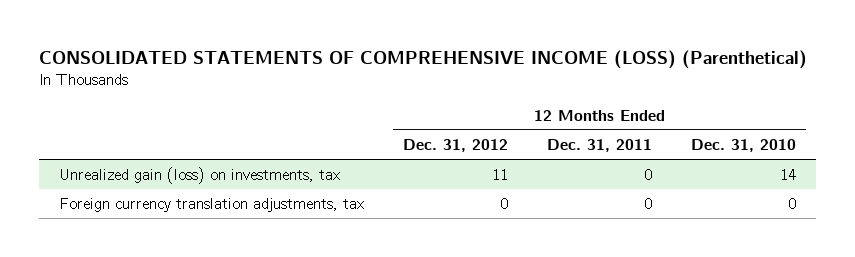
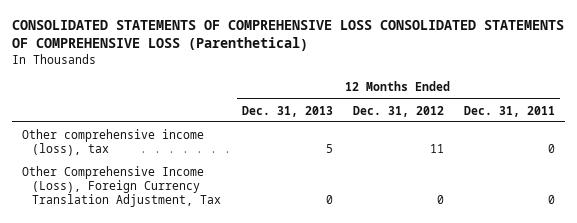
- CONSOLIDATED STATEMENTS OF COMPREHENSIVE INCOME (LOSS) (Parenthetical)
+ CONSOLIDATED STATEMENTS OF COMPREHENSIVE LOSS CONSOLIDATED STATEMENTS OF COMPREHENSIVE LOSS (Parenthetical)
- | 12 Months Ended Dec. 31, 2012 | 12 Months Ended Dec. 31, 2011 | 12 Months Ended Dec. 31, 2010
+ | 12 Months Ended Dec. 31, 2013 | 12 Months Ended Dec. 31, 2012 | 12 Months Ended Dec. 31, 2011
- Unrealized gain (loss) on investments, tax | 11 | 0 | 14
- Foreign currency translation adjustments, tax | 0 | 0 | 0
+ Other comprehensive income (loss), tax | 5 | 11 | 0
+ Other Comprehensive Income (Loss), Foreign Currency Translation Adjustment, Tax | 0 | 0 | 0

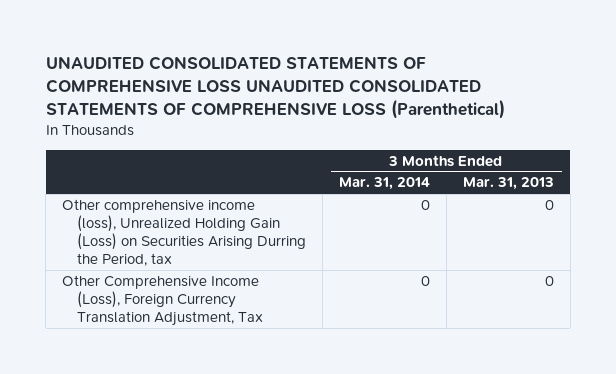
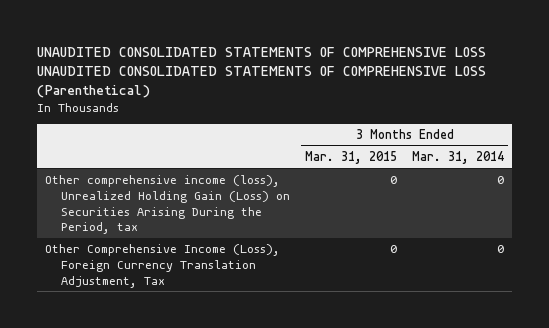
- | 3 Months Ended Mar. 31, 2014 | 3 Months Ended Mar. 31, 2013
+ | 3 Months Ended Mar. 31, 2015 | 3 Months Ended Mar. 31, 2014
- Other comprehensive income (loss), Unrealized Holding Gain (Loss) on Securities Arising Durring the Period, tax | 0 | 0
+ Other comprehensive income (loss), Unrealized Holding Gain (Loss) on Securities Arising During the Period, tax | 0 | 0

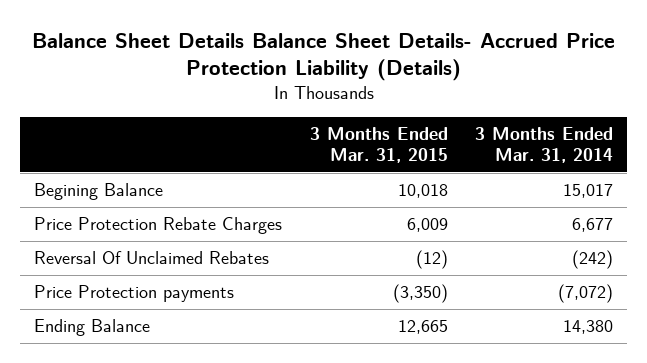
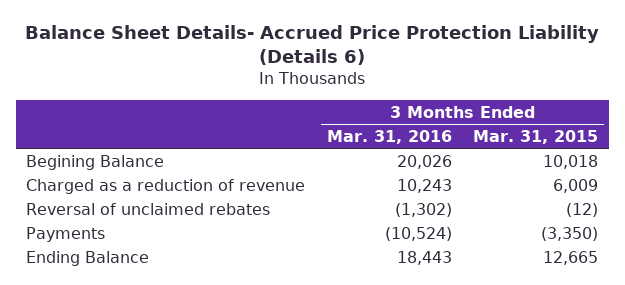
- Balance Sheet Details Balance Sheet Details- Accrued Price Protection Liability (Details)
+ Balance Sheet Details- Accrued Price Protection Liability (Details 6)
- | 3 Months Ended Mar. 31, 2015 | 3 Months Ended Mar. 31, 2014
+ | 3 Months Ended Mar. 31, 2016 | 3 Months Ended Mar. 31, 2015
- Price Protection Rebate Charges | 6,009 | 6,677
- Reversal Of Unclaimed Rebates | (12) | (242)
- Price Protection payments | (3,350) | (7,072)
+ Charged as a reduction of revenue | 10,243 | 6,009
+ Reversal of unclaimed rebates | (1,302) | (12)
+ Payments | (10,524) | (3,350)

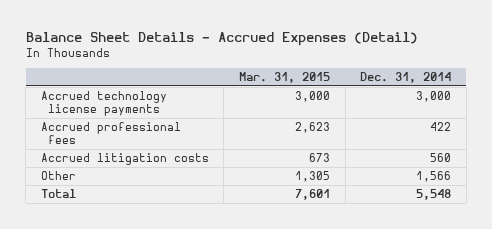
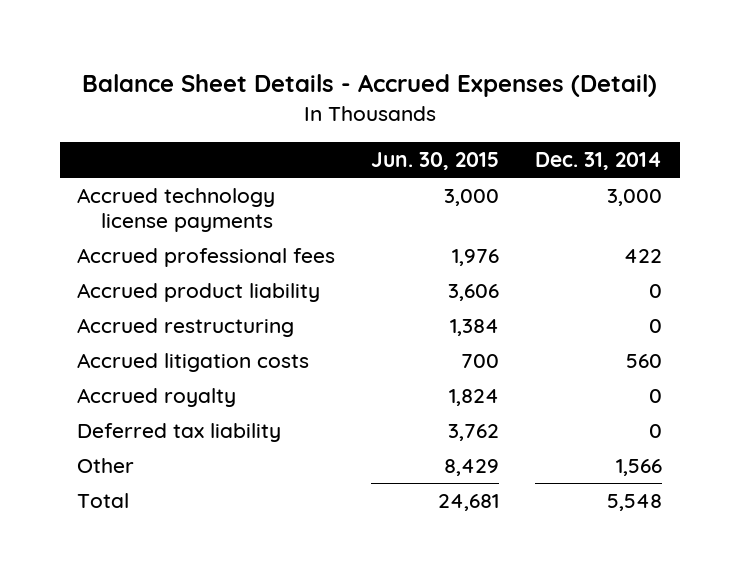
- | Mar. 31, 2015 | Dec. 31, 2014
+ | Jun. 30, 2015 | Dec. 31, 2014
+ Accrued product liability | 3,606 | 0
+ Accrued restructuring | 1,384 | 0
+ Accrued royalty | 1,824 | 0
+ Deferred tax liability | 3,762 | 0

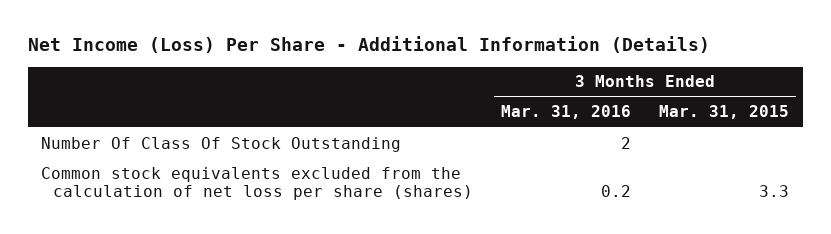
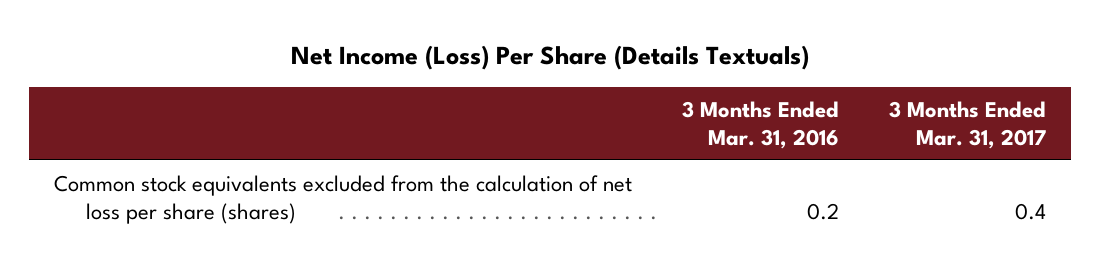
- Net Income (Loss) Per Share - Additional Information (Details)
+ Net Income (Loss) Per Share (Details Textuals)
- | 3 Months Ended Mar. 31, 2016 | 3 Months Ended Mar. 31, 2015
+ | 3 Months Ended Mar. 31, 2016 | 3 Months Ended Mar. 31, 2017
- Number Of Class Of Stock Outstanding | 2 |

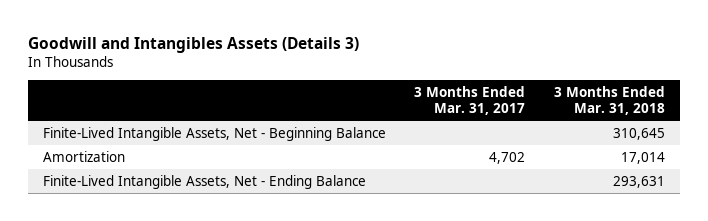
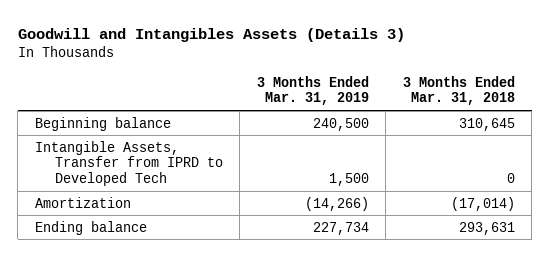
- | 3 Months Ended Mar. 31, 2017 | 3 Months Ended Mar. 31, 2018
+ | 3 Months Ended Mar. 31, 2019 | 3 Months Ended Mar. 31, 2018
- Finite-Lived Intangible Assets, Net - Beginning Balance | | 310,645
- Amortization | 4,702 | 17,014
- Finite-Lived Intangible Assets, Net - Ending Balance | | 293,631
+ Beginning balance | 240,500 | 310,645
+ Intangible Assets, Transfer from IPRD to Developed Tech | 1,500 | 0
+ Amortization | (14,266) | (17,014)
+ Ending balance | 227,734 | 293,631

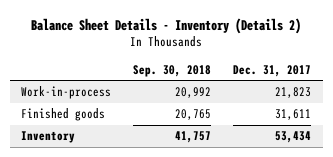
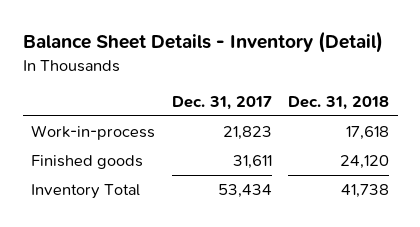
- Balance Sheet Details - Inventory (Details 2)
+ Balance Sheet Details - Inventory (Detail)
- | Sep. 30, 2018 | Dec. 31, 2017
+ | Dec. 31, 2017 | Dec. 31, 2018
- Inventory | 41,757 | 53,434
+ Inventory Total | 53,434 | 41,738

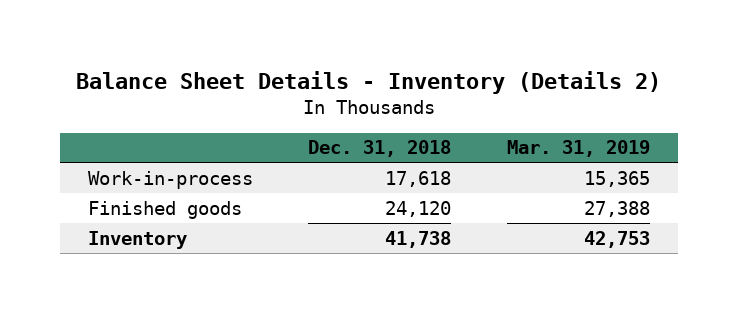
- Balance Sheet Details - Inventory (Detail)
+ Balance Sheet Details - Inventory (Details 2)
- | Dec. 31, 2017 | Dec. 31, 2018
+ | Dec. 31, 2018 | Mar. 31, 2019
- Inventory Total | 53,434 | 41,738
+ Inventory | 41,738 | 42,753

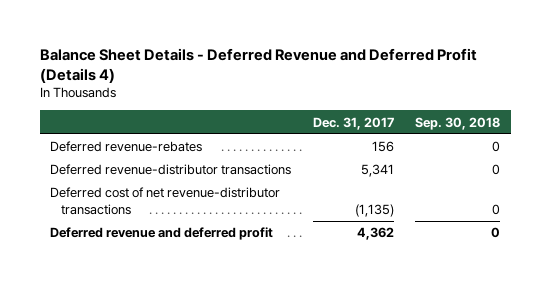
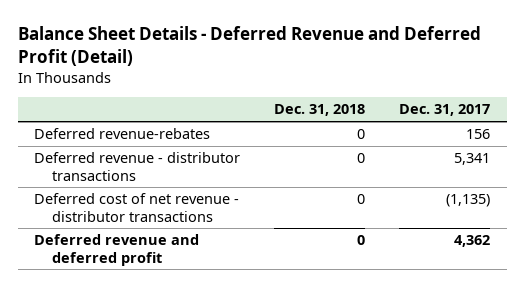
- Balance Sheet Details - Deferred Revenue and Deferred Profit (Details 4)
+ Balance Sheet Details - Deferred Revenue and Deferred Profit (Detail)
- | Dec. 31, 2017 | Sep. 30, 2018
+ | Dec. 31, 2018 | Dec. 31, 2017
- Deferred revenue-distributor transactions | 5,341 | 0
- Deferred cost of net revenue-distributor transactions | (1,135) | 0
+ Deferred revenue - distributor transactions | 0 | 5,341
+ Deferred cost of net revenue - distributor transactions | 0 | (1,135)

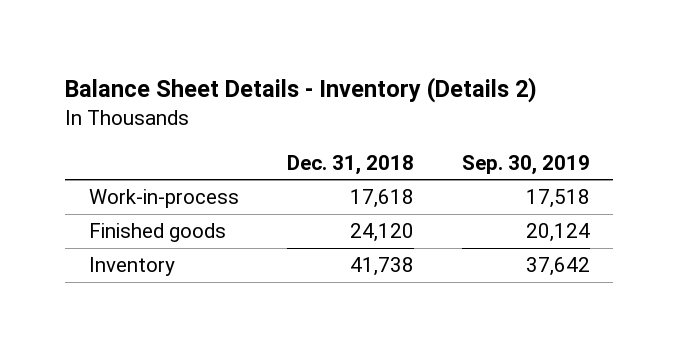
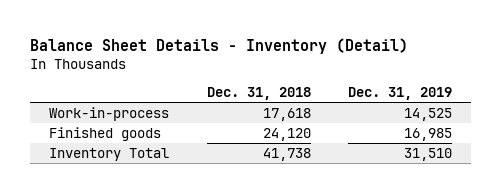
- Balance Sheet Details - Inventory (Details 2)
+ Balance Sheet Details - Inventory (Detail)
- | Dec. 31, 2018 | Sep. 30, 2019
+ | Dec. 31, 2018 | Dec. 31, 2019
- Inventory | 41,738 | 37,642
+ Inventory Total | 41,738 | 31,510

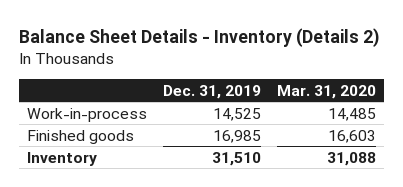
- Balance Sheet Details - Inventory (Detail)
+ Balance Sheet Details - Inventory (Details 2)
- | Dec. 31, 2018 | Dec. 31, 2019
+ | Dec. 31, 2019 | Mar. 31, 2020
- Inventory Total | 41,738 | 31,510
+ Inventory | 31,510 | 31,088

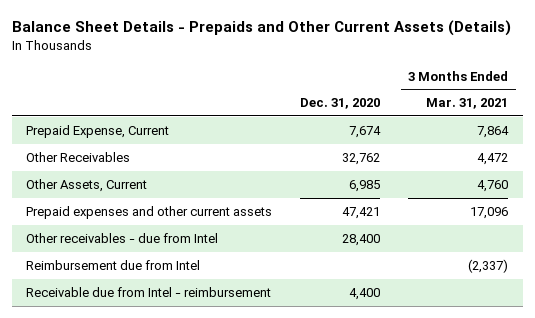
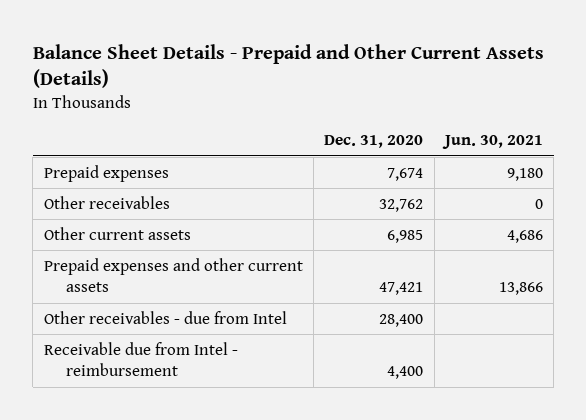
- Balance Sheet Details - Prepaids and Other Current Assets (Details)
+ Balance Sheet Details - Prepaid and Other Current Assets (Details)
- | Dec. 31, 2020 | 3 Months Ended Mar. 31, 2021
+ | Dec. 31, 2020 | Jun. 30, 2021
- Prepaid Expense, Current | 7,674 | 7,864
- Other Receivables | 32,762 | 4,472
- Other Assets, Current | 6,985 | 4,760
+ Prepaid expenses | 7,674 | 9,180
+ Other receivables | 32,762 | 0
+ Other current assets | 6,985 | 4,686
- Reimbursement due from Intel | | (2,337)

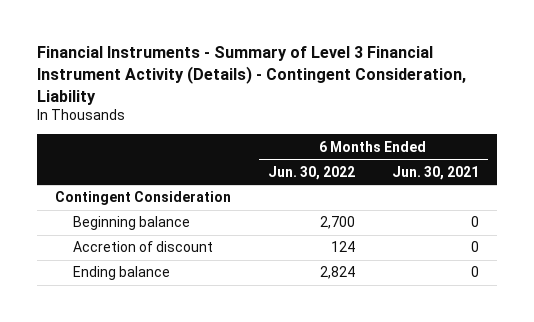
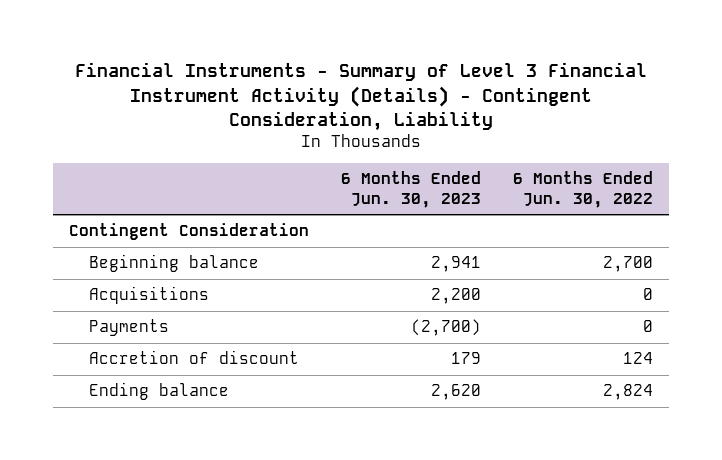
- | 6 Months Ended Jun. 30, 2022 | 6 Months Ended Jun. 30, 2021
+ | 6 Months Ended Jun. 30, 2023 | 6 Months Ended Jun. 30, 2022
+ Acquisitions | 2,200 | 0
+ Payments | (2,700) | 0

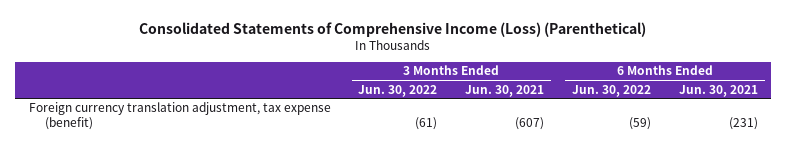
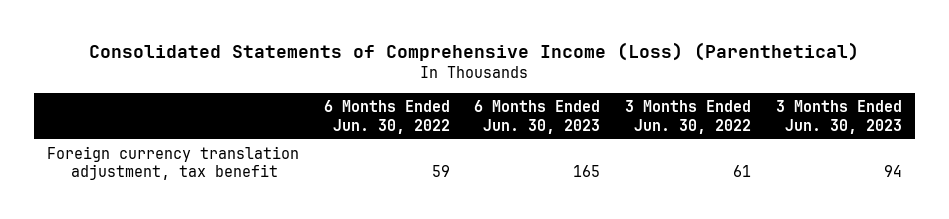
- | 3 Months Ended Jun. 30, 2022 | 3 Months Ended Jun. 30, 2021 | 6 Months Ended Jun. 30, 2022 | 6 Months Ended Jun. 30, 2021
+ | 6 Months Ended Jun. 30, 2022 | 6 Months Ended Jun. 30, 2023 | 3 Months Ended Jun. 30, 2022 | 3 Months Ended Jun. 30, 2023
- Foreign currency translation adjustment, tax expense (benefit) | (61) | (607) | (59) | (231)
+ Foreign currency translation adjustment, tax benefit | 59 | 165 | 61 | 94

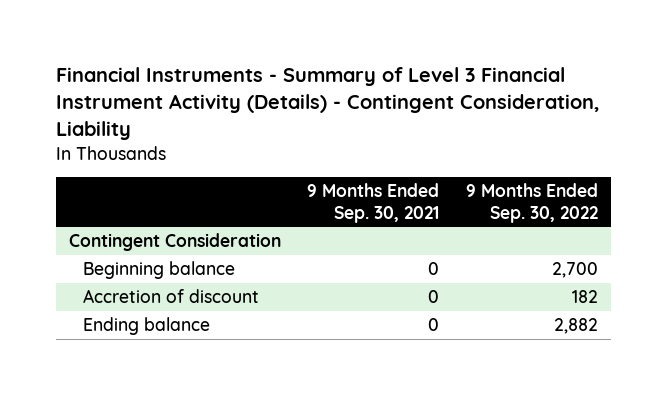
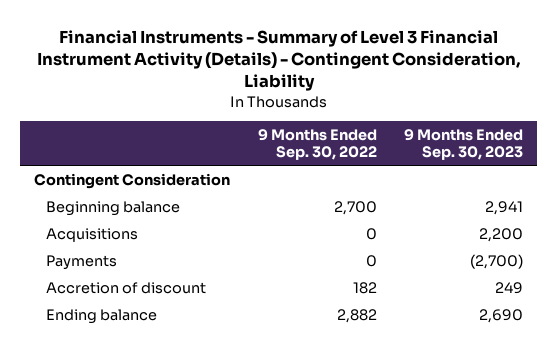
- | 9 Months Ended Sep. 30, 2021 | 9 Months Ended Sep. 30, 2022
+ | 9 Months Ended Sep. 30, 2022 | 9 Months Ended Sep. 30, 2023
+ Acquisitions | 0 | 2,200
+ Payments | 0 | (2,700)

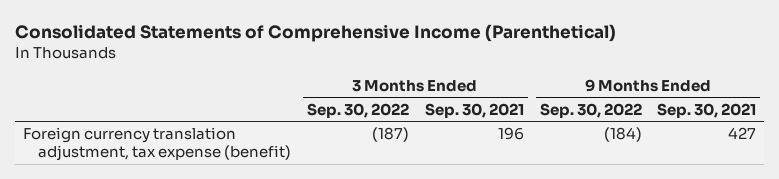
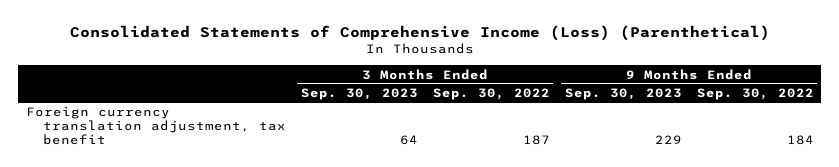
- Consolidated Statements of Comprehensive Income (Parenthetical)
+ Consolidated Statements of Comprehensive Income (Loss) (Parenthetical)
- | 3 Months Ended Sep. 30, 2022 | 3 Months Ended Sep. 30, 2021 | 9 Months Ended Sep. 30, 2022 | 9 Months Ended Sep. 30, 2021
+ | 3 Months Ended Sep. 30, 2023 | 3 Months Ended Sep. 30, 2022 | 9 Months Ended Sep. 30, 2023 | 9 Months Ended Sep. 30, 2022
- Foreign currency translation adjustment, tax expense (benefit) | (187) | 196 | (184) | 427
+ Foreign currency translation adjustment, tax benefit | 64 | 187 | 229 | 184

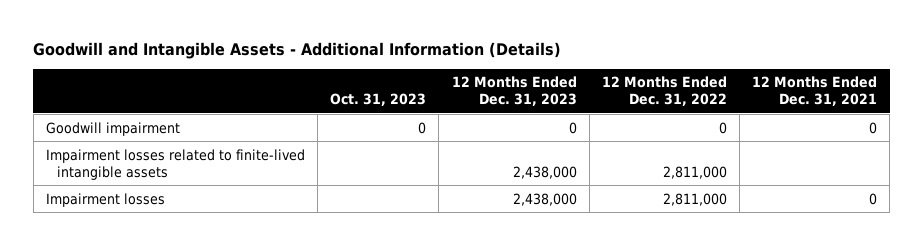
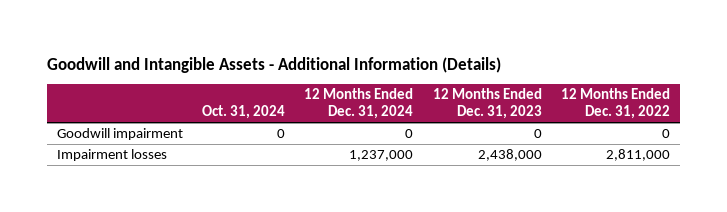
- | Oct. 31, 2023 | 12 Months Ended Dec. 31, 2023 | 12 Months Ended Dec. 31, 2022 | 12 Months Ended Dec. 31, 2021
+ | Oct. 31, 2024 | 12 Months Ended Dec. 31, 2024 | 12 Months Ended Dec. 31, 2023 | 12 Months Ended Dec. 31, 2022
- Impairment losses related to finite-lived intangible assets | | 2,438,000 | 2,811,000 |

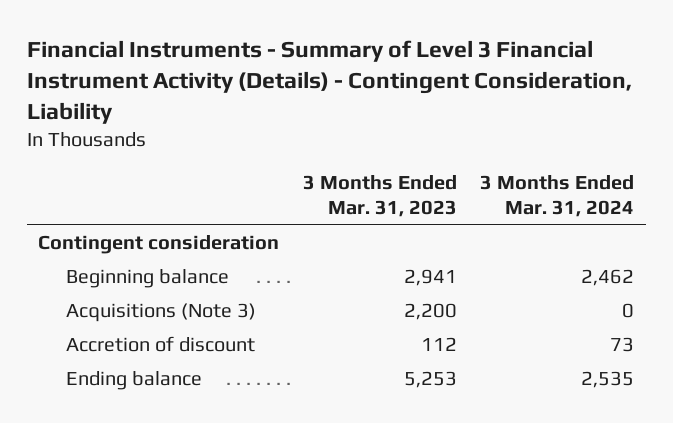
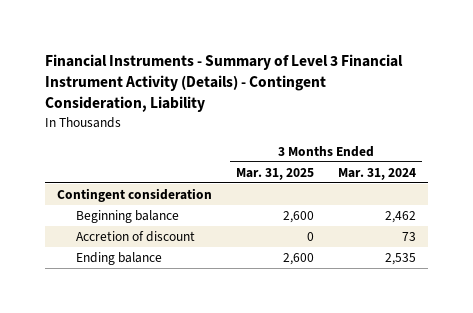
- | 3 Months Ended Mar. 31, 2023 | 3 Months Ended Mar. 31, 2024
+ | 3 Months Ended Mar. 31, 2025 | 3 Months Ended Mar. 31, 2024
- Acquisitions (Note 3) | 2,200 | 0

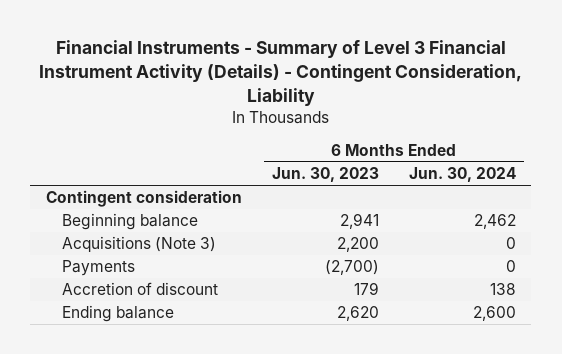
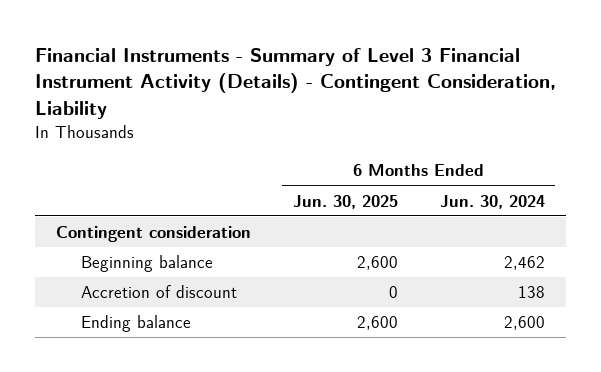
- | 6 Months Ended Jun. 30, 2023 | 6 Months Ended Jun. 30, 2024
+ | 6 Months Ended Jun. 30, 2025 | 6 Months Ended Jun. 30, 2024
- Acquisitions (Note 3) | 2,200 | 0
- Payments | (2,700) | 0

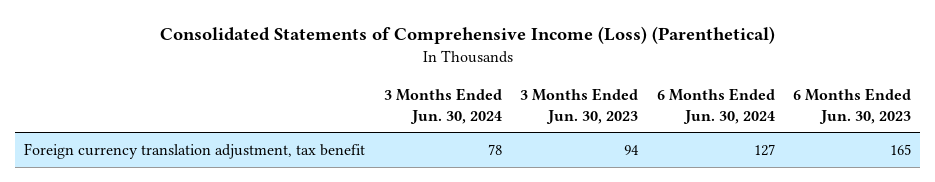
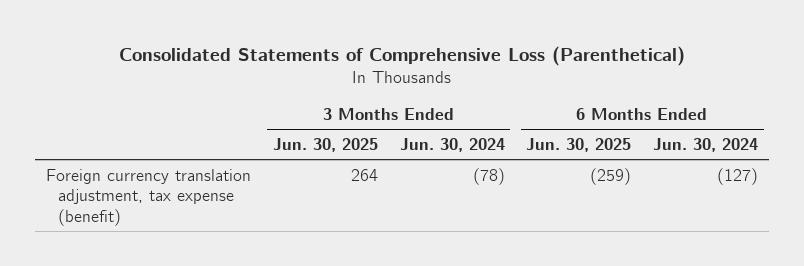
- Consolidated Statements of Comprehensive Income (Loss) (Parenthetical)
+ Consolidated Statements of Comprehensive Loss (Parenthetical)
- | 3 Months Ended Jun. 30, 2024 | 3 Months Ended Jun. 30, 2023 | 6 Months Ended Jun. 30, 2024 | 6 Months Ended Jun. 30, 2023
+ | 3 Months Ended Jun. 30, 2025 | 3 Months Ended Jun. 30, 2024 | 6 Months Ended Jun. 30, 2025 | 6 Months Ended Jun. 30, 2024
- Foreign currency translation adjustment, tax benefit | 78 | 94 | 127 | 165
+ Foreign currency translation adjustment, tax expense (benefit) | 264 | (78) | (259) | (127)

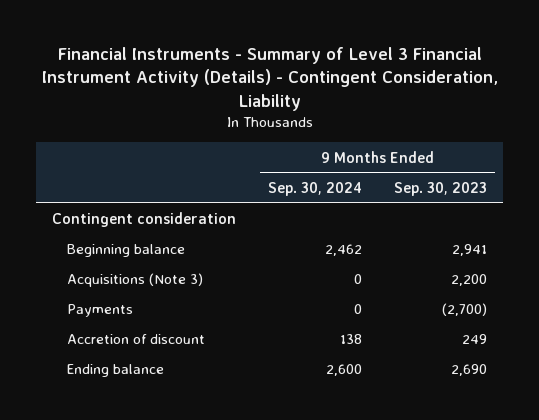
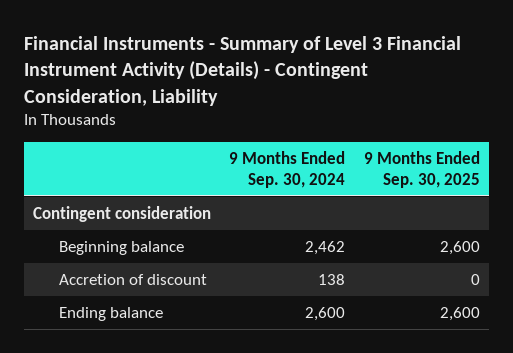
- | 9 Months Ended Sep. 30, 2024 | 9 Months Ended Sep. 30, 2023
+ | 9 Months Ended Sep. 30, 2024 | 9 Months Ended Sep. 30, 2025
- Acquisitions (Note 3) | 0 | 2,200
- Payments | 0 | (2,700)

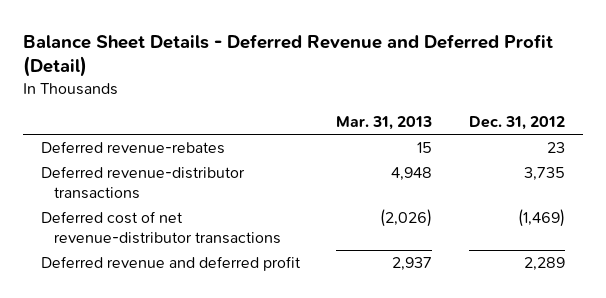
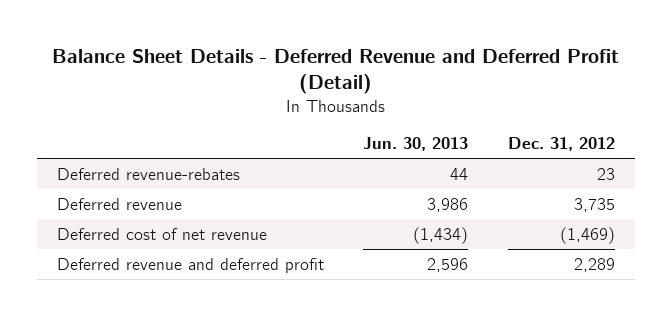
- | Mar. 31, 2013 | Dec. 31, 2012
+ | Jun. 30, 2013 | Dec. 31, 2012
- Deferred revenue-distributor transactions | 4,948 | 3,735
- Deferred cost of net revenue-distributor transactions | (2,026) | (1,469)
+ Deferred revenue | 3,986 | 3,735
+ Deferred cost of net revenue | (1,434) | (1,469)

